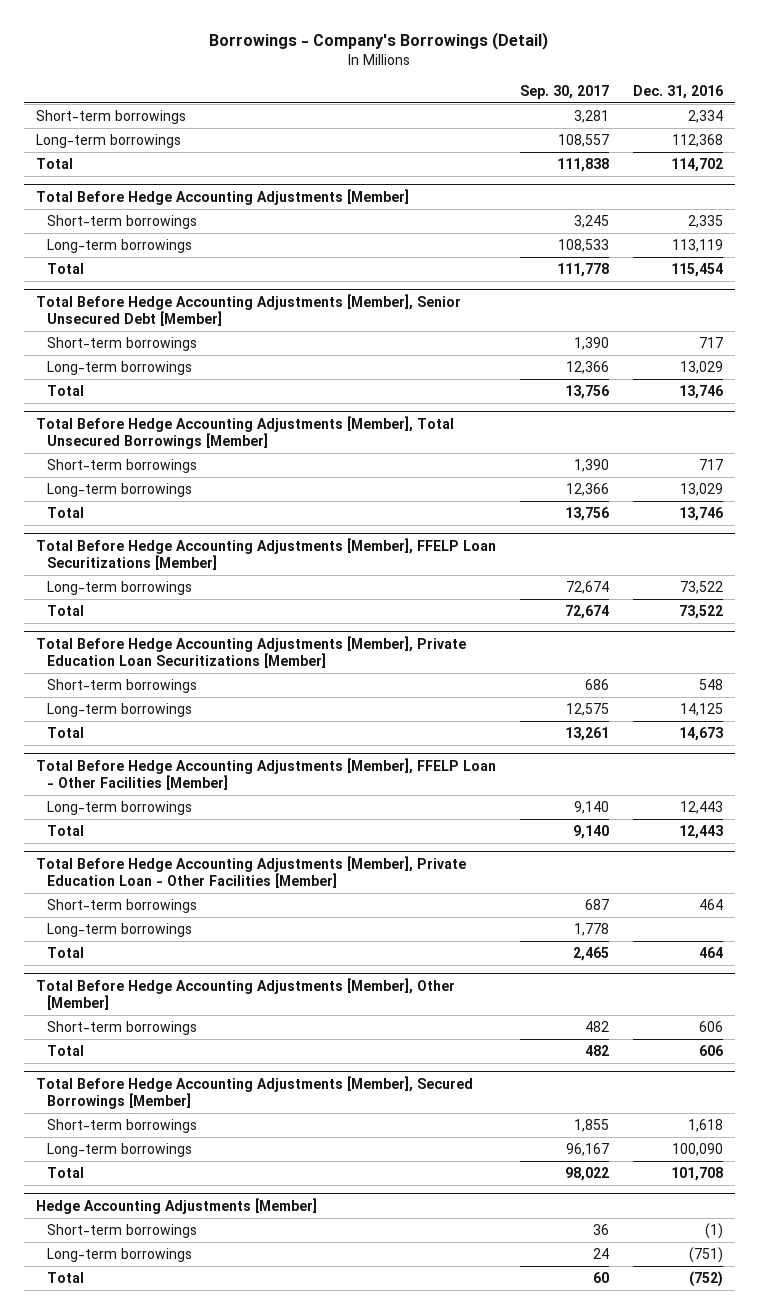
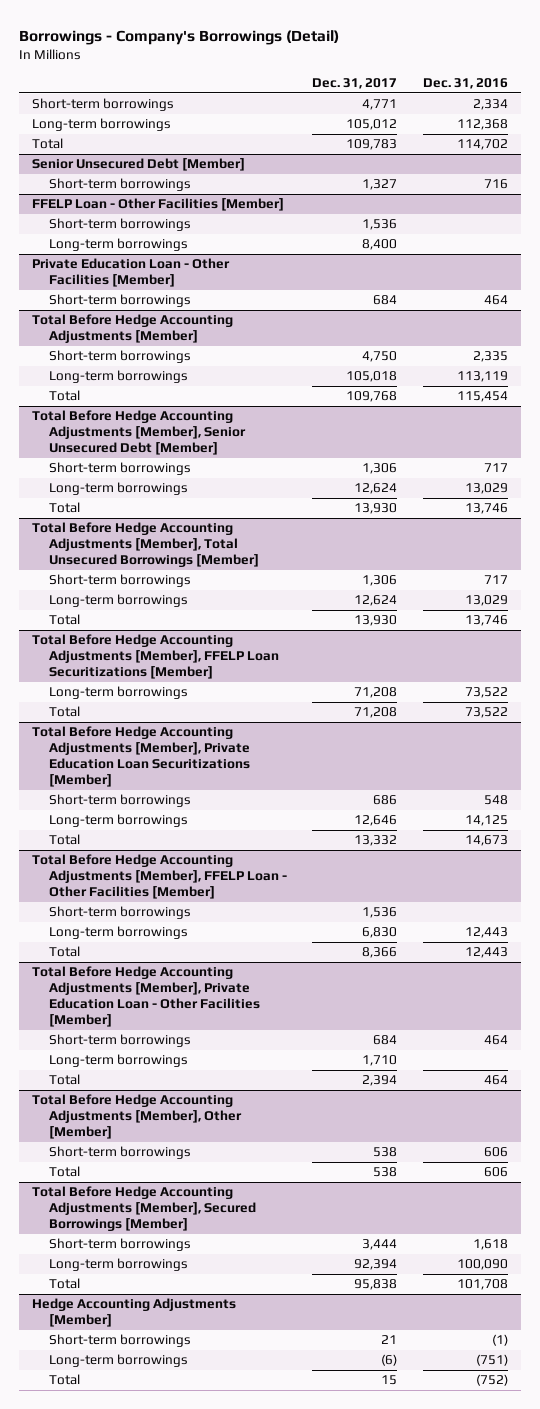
- | Sep. 30, 2017 | Dec. 31, 2016
+ | Dec. 31, 2017 | Dec. 31, 2016
+ Senior Unsecured Debt [Member]
+ Short-term borrowings | 1,327 | 716
+ FFELP Loan - Other Facilities [Member]
+ Short-term borrowings | 1,536 |
+ Long-term borrowings | 8,400 |
+ Private Education Loan - Other Facilities [Member]
+ Short-term borrowings | 684 | 464
@ Total Before Hedge Accounting Adjustments [Member], FFELP Loan - Other Facilities [Member]
+ Short-term borrowings | 1,536 |

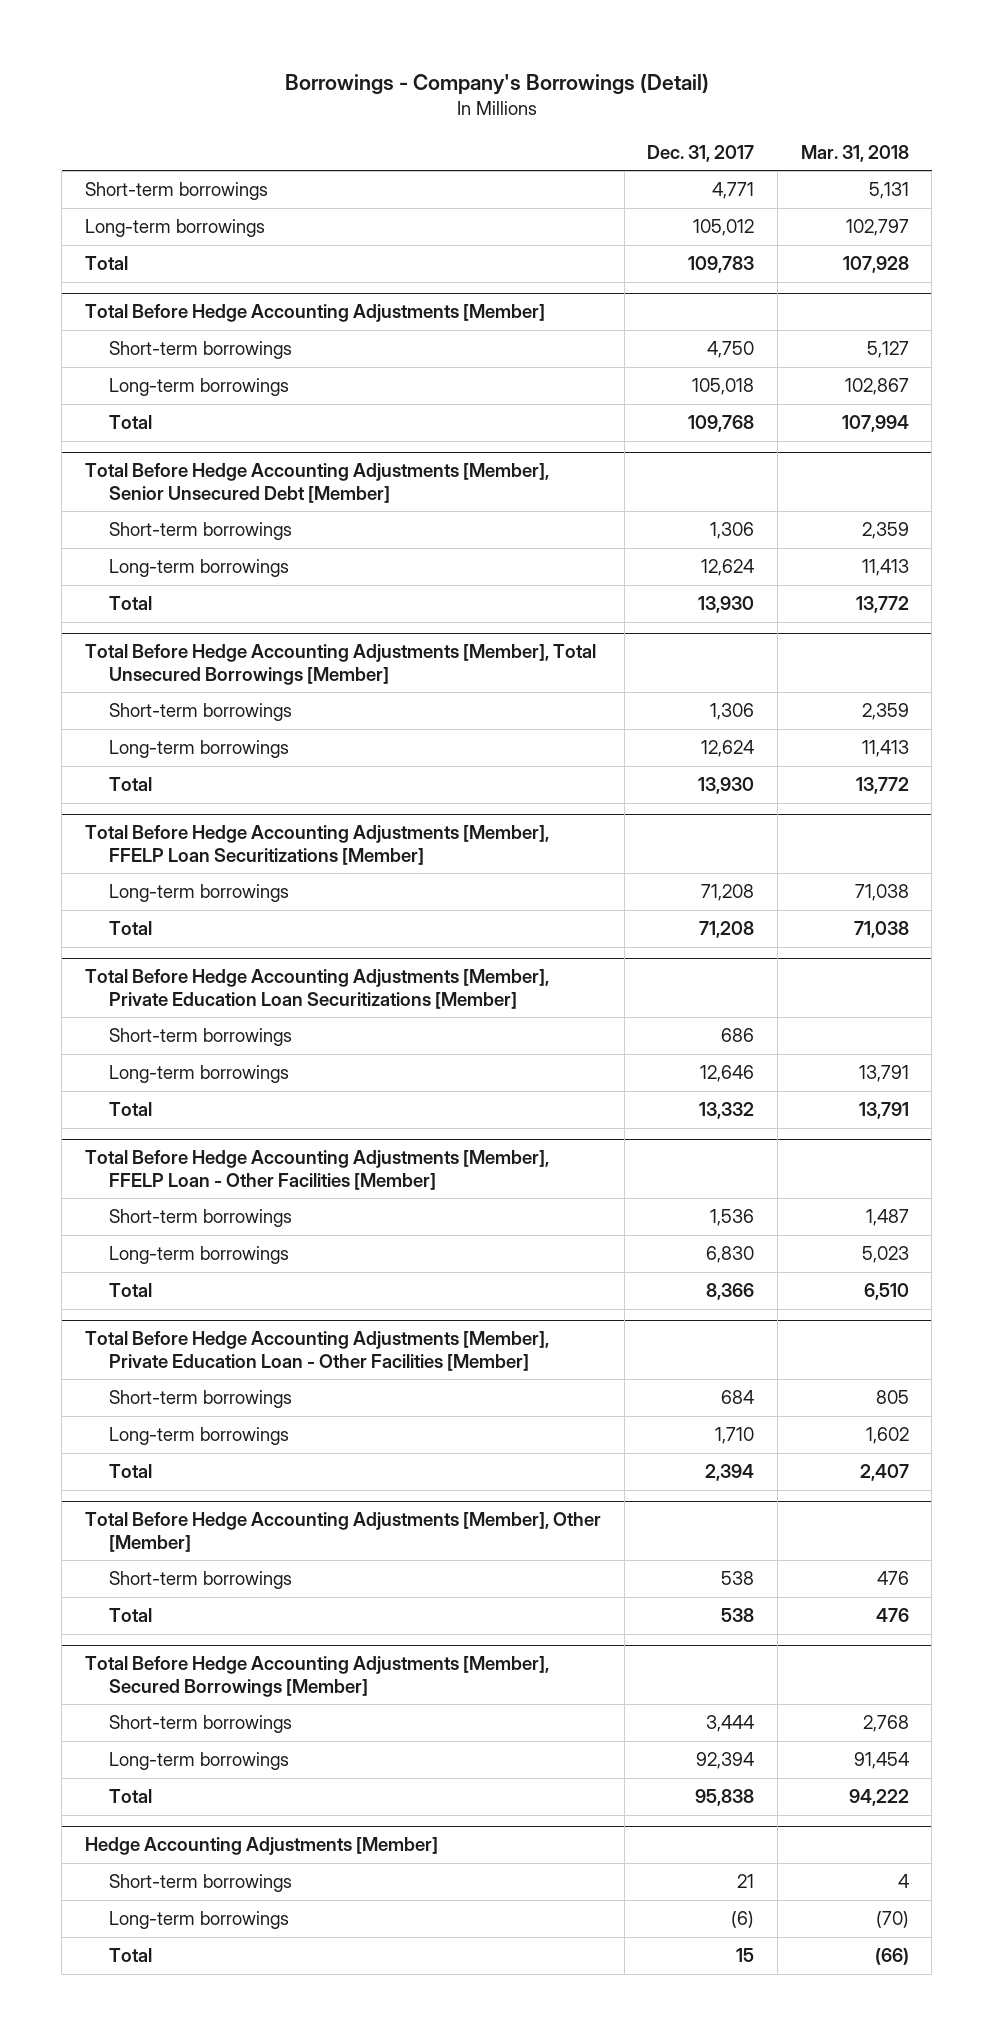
- | Dec. 31, 2017 | Dec. 31, 2016
+ | Dec. 31, 2017 | Mar. 31, 2018
- Senior Unsecured Debt [Member]
- Short-term borrowings | 1,327 | 716
- FFELP Loan - Other Facilities [Member]
- Short-term borrowings | 1,536 |
- Long-term borrowings | 8,400 |
- Private Education Loan - Other Facilities [Member]
- Short-term borrowings | 684 | 464

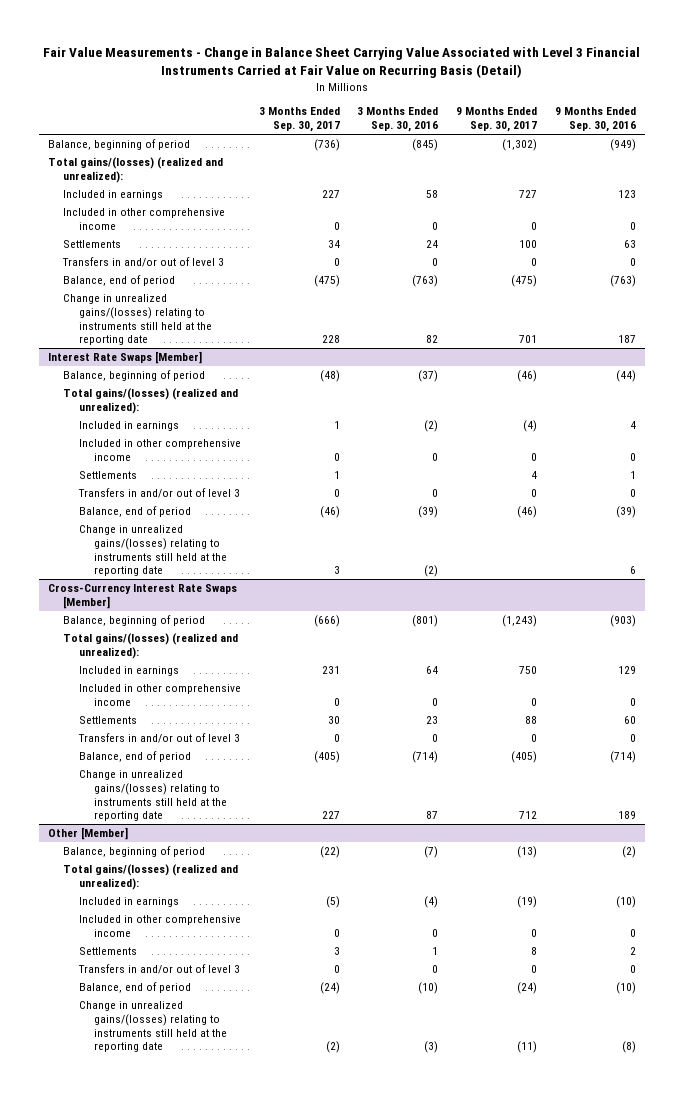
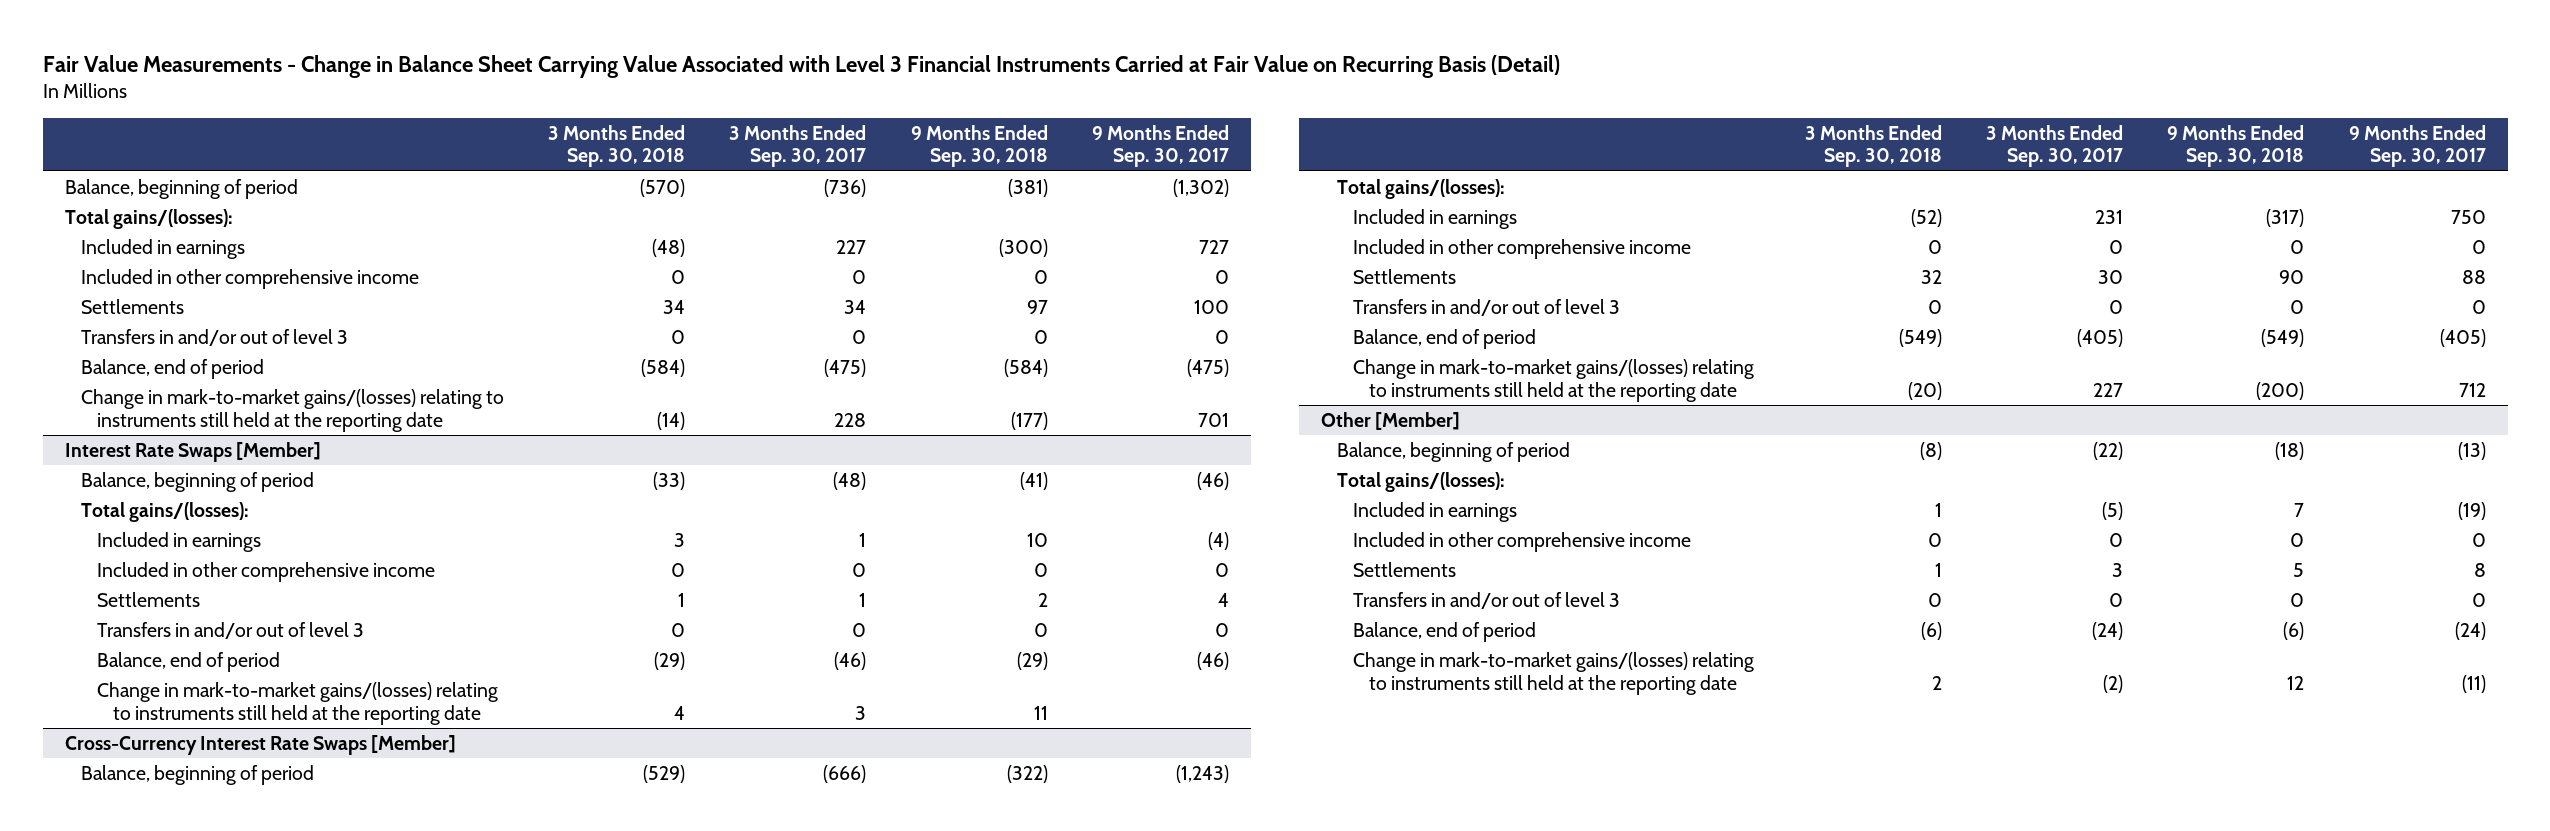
- | 3 Months Ended Sep. 30, 2017 | 3 Months Ended Sep. 30, 2016 | 9 Months Ended Sep. 30, 2017 | 9 Months Ended Sep. 30, 2016
+ | 3 Months Ended Sep. 30, 2018 | 3 Months Ended Sep. 30, 2017 | 9 Months Ended Sep. 30, 2018 | 9 Months Ended Sep. 30, 2017
- Total gains/(losses) (realized and unrealized):
+ Total gains/(losses):
- Change in unrealized gains/(losses) relating to instruments still held at the reporting date | 228 | 82 | 701 | 187
+ Change in mark-to-market gains/(losses) relating to instruments still held at the reporting date | (14) | 228 | (177) | 701
@ Interest Rate Swaps [Member]
- Total gains/(losses) (realized and unrealized):
+ Total gains/(losses):
- Change in unrealized gains/(losses) relating to instruments still held at the reporting date | 3 | (2) | | 6
+ Change in mark-to-market gains/(losses) relating to instruments still held at the reporting date | 4 | 3 | 11 |
@ Cross-Currency Interest Rate Swaps [Member]
- Total gains/(losses) (realized and unrealized):
+ Total gains/(losses):
- Change in unrealized gains/(losses) relating to instruments still held at the reporting date | 227 | 87 | 712 | 189
+ Change in mark-to-market gains/(losses) relating to instruments still held at the reporting date | (20) | 227 | (200) | 712
@ Other [Member]
- Total gains/(losses) (realized and unrealized):
+ Total gains/(losses):
- Change in unrealized gains/(losses) relating to instruments still held at the reporting date | (2) | (3) | (11) | (8)
+ Change in mark-to-market gains/(losses) relating to instruments still held at the reporting date | 2 | (2) | 12 | (11)

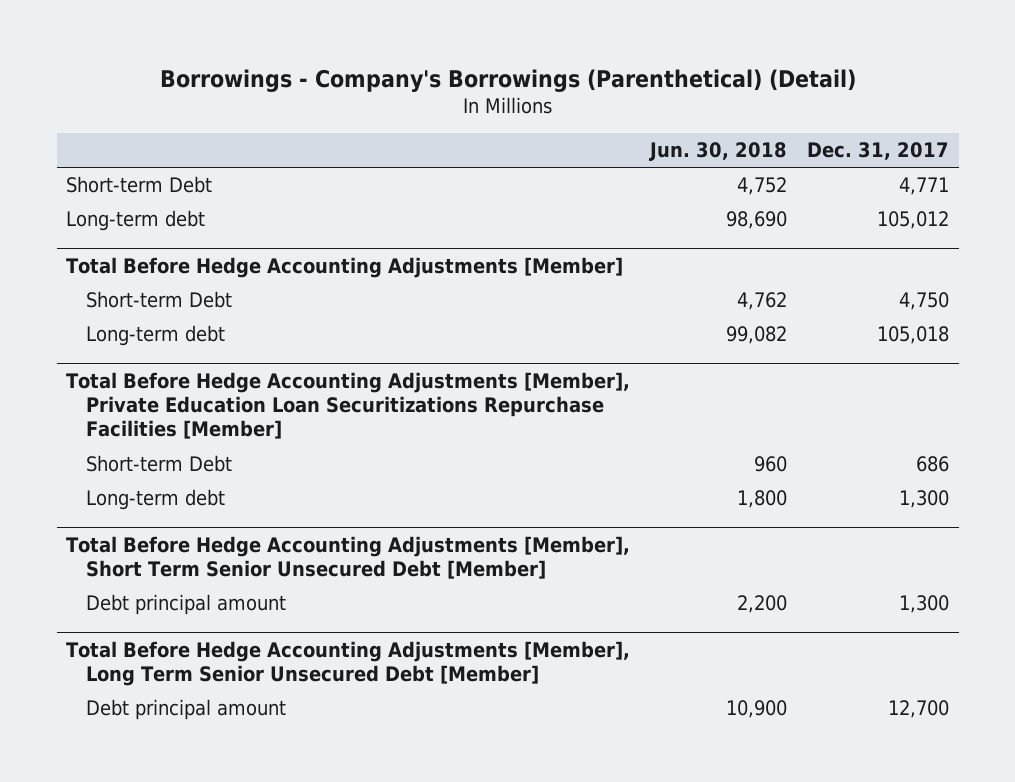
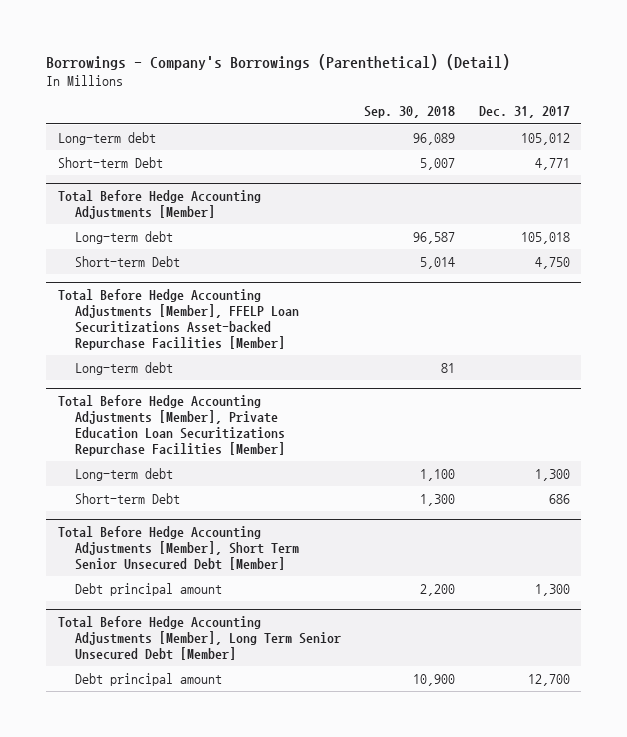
- | Jun. 30, 2018 | Dec. 31, 2017
+ | Sep. 30, 2018 | Dec. 31, 2017
moved down: Short-term Debt | 5,007 | 4,771
@ Total Before Hedge Accounting Adjustments [Member]
moved down: Short-term Debt | 5,014 | 4,750
+ Total Before Hedge Accounting Adjustments [Member], FFELP Loan Securitizations Asset-backed Repurchase Facilities [Member]
+ Long-term debt | 81 |
@ Total Before Hedge Accounting Adjustments [Member], Private Education Loan Securitizations Repurchase Facilities [Member]
moved down: Short-term Debt | 1,300 | 686

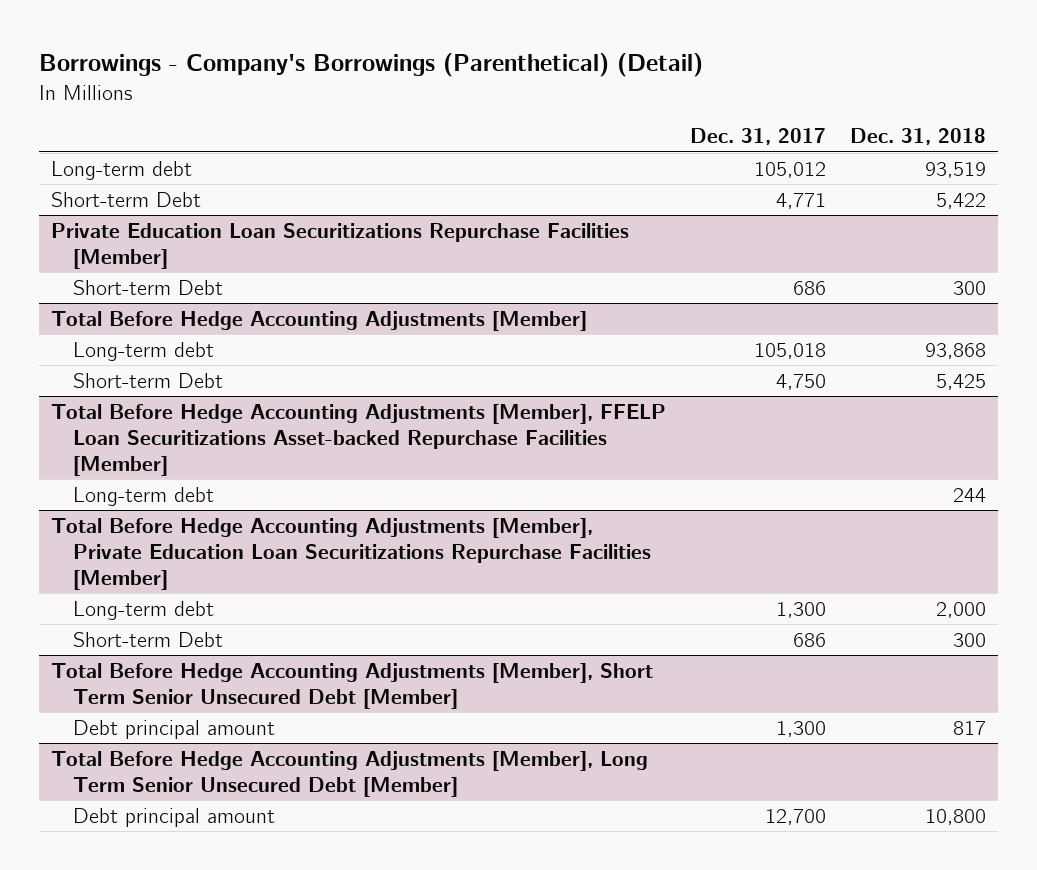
- | Sep. 30, 2018 | Dec. 31, 2017
+ | Dec. 31, 2017 | Dec. 31, 2018
+ Private Education Loan Securitizations Repurchase Facilities [Member]
+ Short-term Debt | 686 | 300

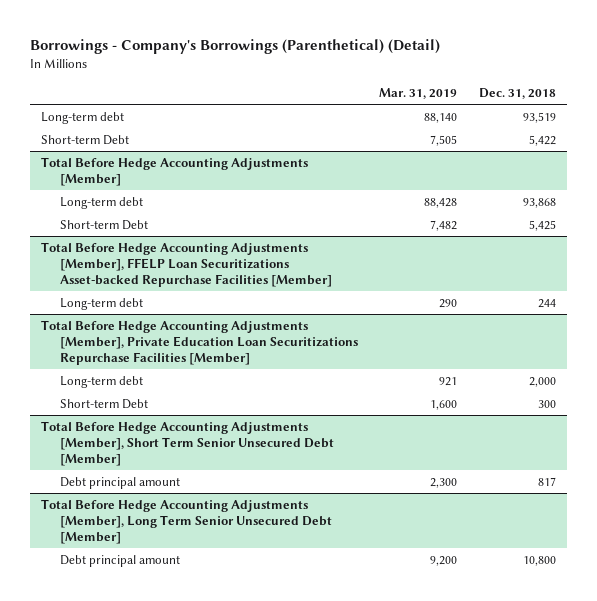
- | Dec. 31, 2017 | Dec. 31, 2018
+ | Mar. 31, 2019 | Dec. 31, 2018
- Private Education Loan Securitizations Repurchase Facilities [Member]
- Short-term Debt | 686 | 300

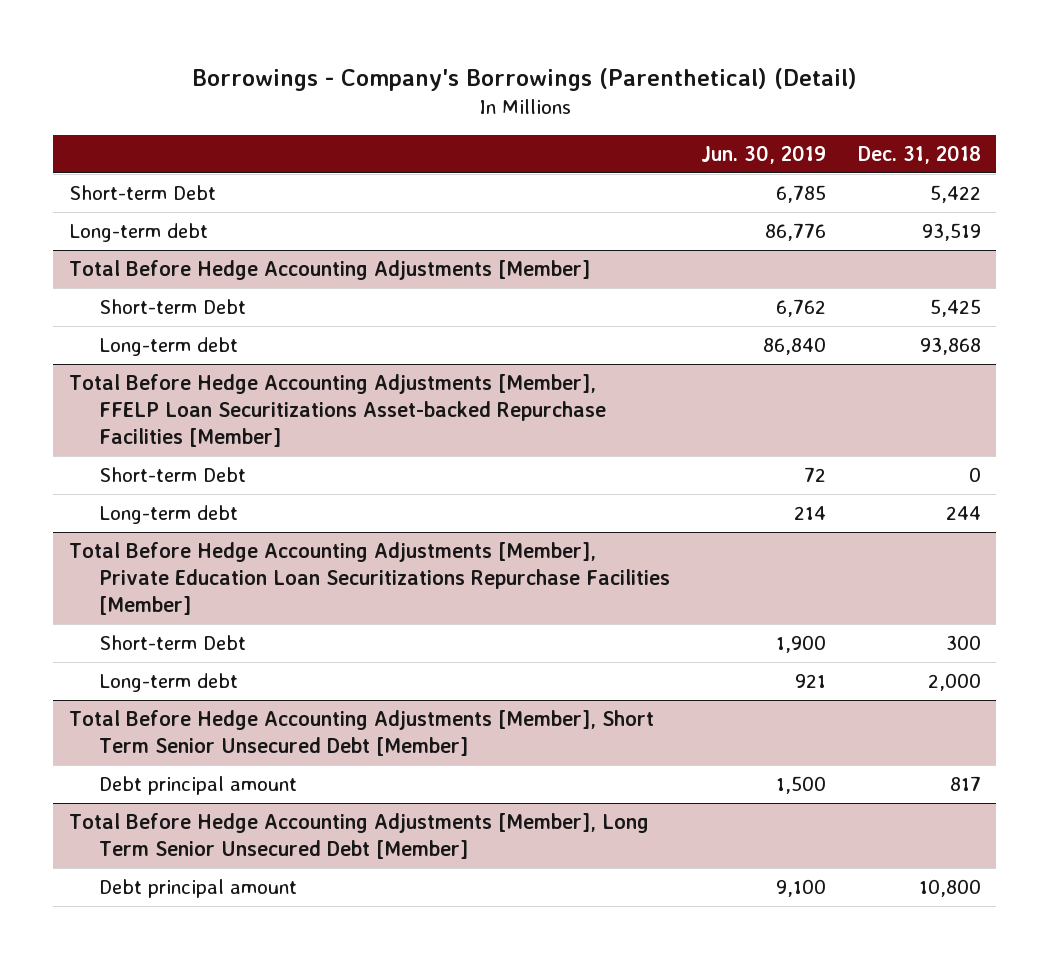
- | Mar. 31, 2019 | Dec. 31, 2018
+ | Jun. 30, 2019 | Dec. 31, 2018
moved down: Long-term debt | 86,776 | 93,519
@ Total Before Hedge Accounting Adjustments [Member]
moved down: Long-term debt | 86,840 | 93,868
@ Total Before Hedge Accounting Adjustments [Member], FFELP Loan Securitizations Asset-backed Repurchase Facilities [Member]
+ Short-term Debt | 72 | 0
@ Total Before Hedge Accounting Adjustments [Member], Private Education Loan Securitizations Repurchase Facilities [Member]
moved down: Long-term debt | 921 | 2,000

